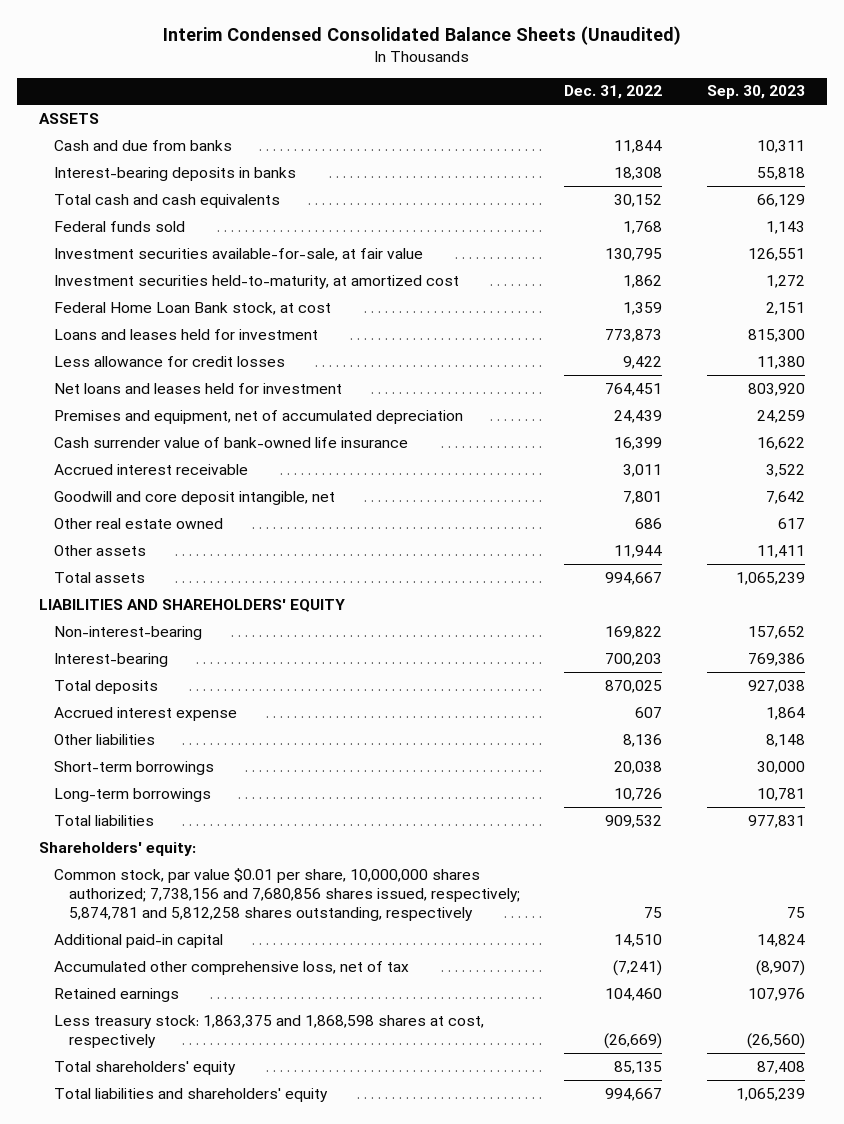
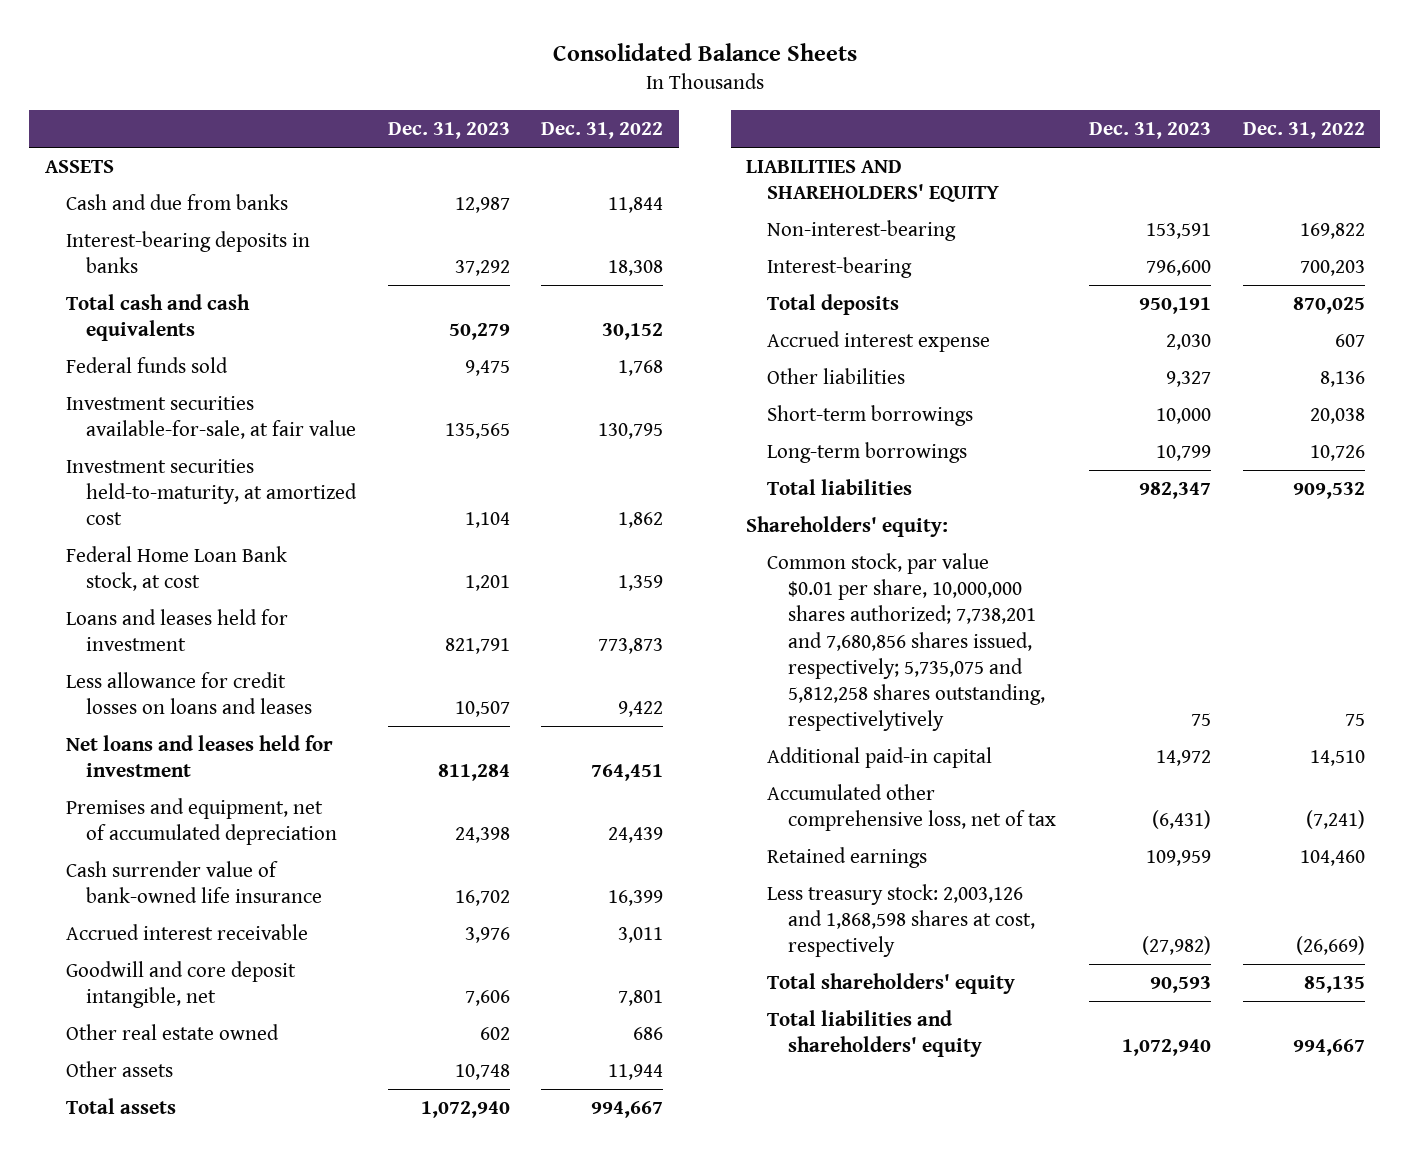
- Interim Condensed Consolidated Balance Sheets (Unaudited)
+ Consolidated Balance Sheets
- | Dec. 31, 2022 | Sep. 30, 2023
+ | Dec. 31, 2023 | Dec. 31, 2022
- Less allowance for credit losses | 9,422 | 11,380
+ Less allowance for credit losses on loans and leases | 10,507 | 9,422
- Common stock, par value $0.01 per share, 10,000,000 shares authorized; 7,738,156 and 7,680,856 shares issued, respectively; 5,874,781 and 5,812,258 shares outstanding, respectively | 75 | 75
+ Common stock, par value $0.01 per share, 10,000,000 shares authorized; 7,738,201 and 7,680,856 shares issued, respectively; 5,735,075 and 5,812,258 shares outstanding, respectivelytively | 75 | 75
- Less treasury stock: 1,863,375 and 1,868,598 shares at cost, respectively | (26,669) | (26,560)
+ Less treasury stock: 2,003,126 and 1,868,598 shares at cost, respectively | (27,982) | (26,669)

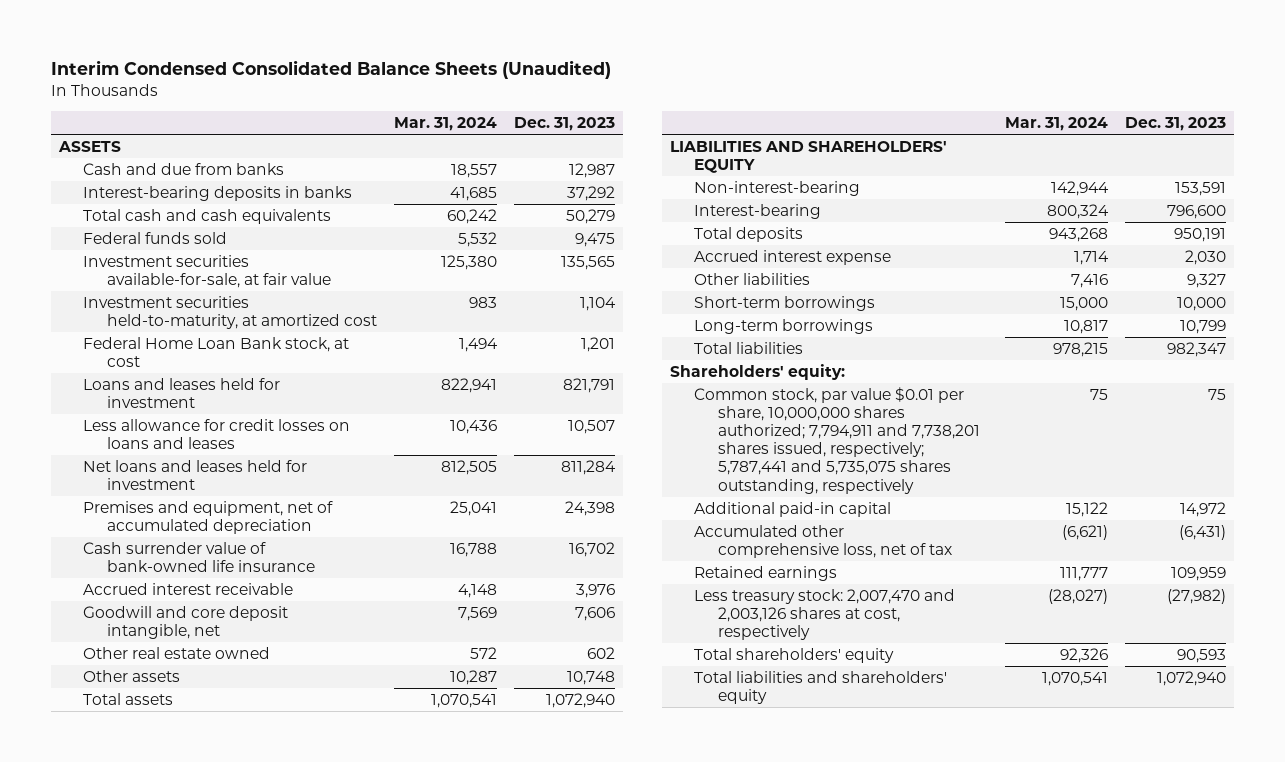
- Consolidated Balance Sheets
+ Interim Condensed Consolidated Balance Sheets (Unaudited)
- | Dec. 31, 2023 | Dec. 31, 2022
+ | Mar. 31, 2024 | Dec. 31, 2023
- Common stock, par value $0.01 per share, 10,000,000 shares authorized; 7,738,201 and 7,680,856 shares issued, respectively; 5,735,075 and 5,812,258 shares outstanding, respectivelytively | 75 | 75
+ Common stock, par value $0.01 per share, 10,000,000 shares authorized; 7,794,911 and 7,738,201 shares issued, respectively; 5,787,441 and 5,735,075 shares outstanding, respectively | 75 | 75
- Less treasury stock: 2,003,126 and 1,868,598 shares at cost, respectively | (27,982) | (26,669)
+ Less treasury stock: 2,007,470 and 2,003,126 shares at cost, respectively | (28,027) | (27,982)

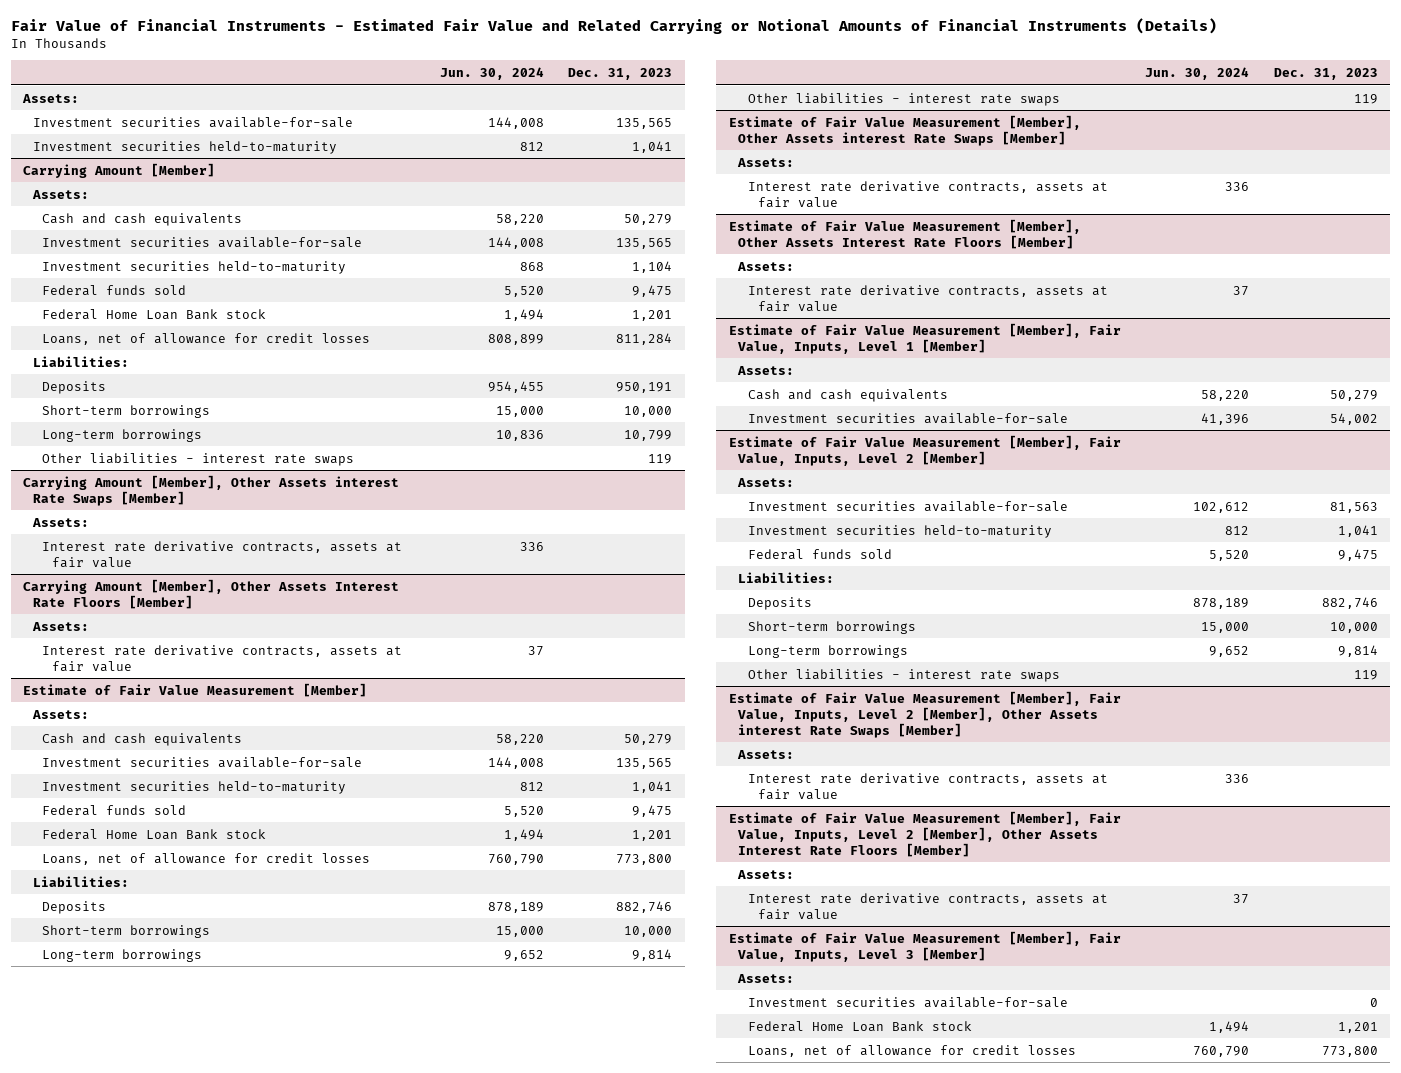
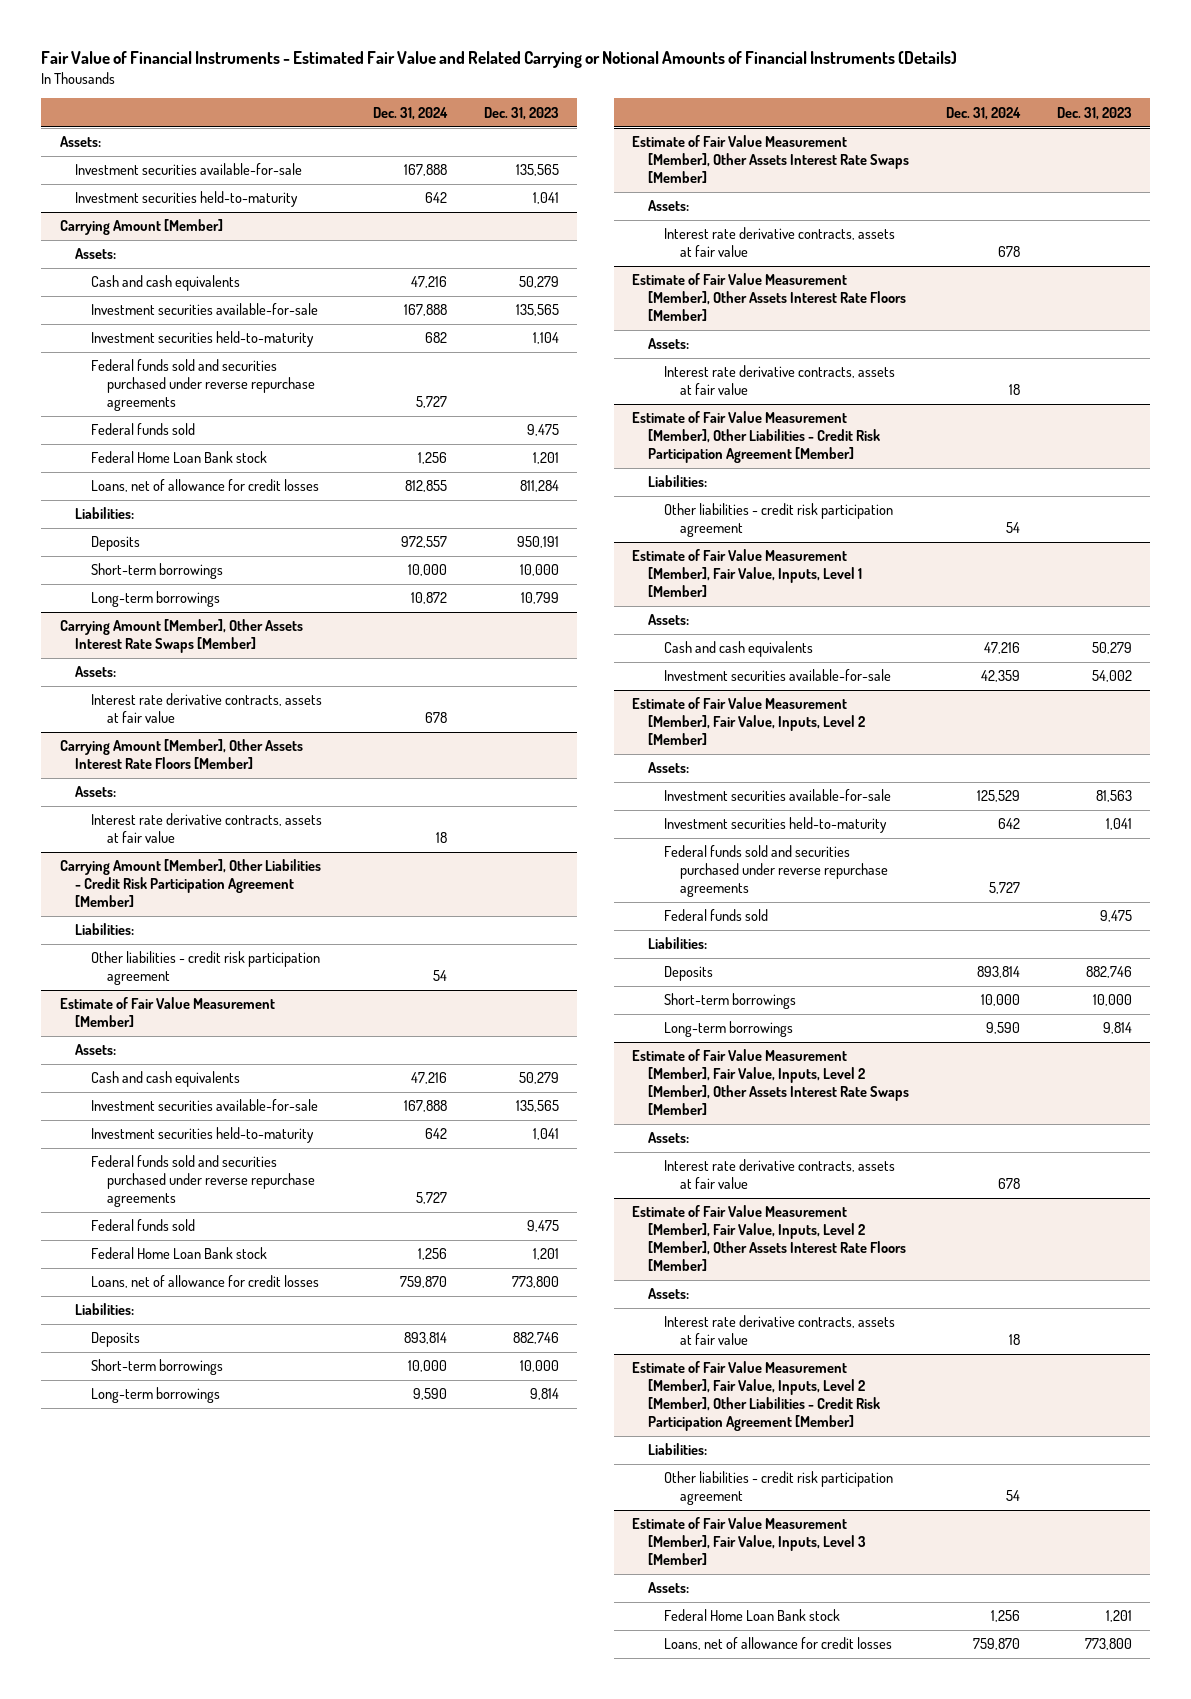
- | Jun. 30, 2024 | Dec. 31, 2023
+ | Dec. 31, 2024 | Dec. 31, 2023
@ Carrying Amount [Member]
+ Federal funds sold and securities purchased under reverse repurchase agreements | 5,727 |
- Other liabilities - interest rate swaps | | 119
- Carrying Amount [Member], Other Assets interest Rate Swaps [Member]
+ Carrying Amount [Member], Other Assets Interest Rate Swaps [Member]
+ Carrying Amount [Member], Other Liabilities - Credit Risk Participation Agreement [Member]
+ Liabilities:
+ Other liabilities - credit risk participation agreement | 54 |
@ Estimate of Fair Value Measurement [Member]
+ Federal funds sold and securities purchased under reverse repurchase agreements | 5,727 |
- Other liabilities - interest rate swaps | | 119
- Estimate of Fair Value Measurement [Member], Other Assets interest Rate Swaps [Member]
+ Estimate of Fair Value Measurement [Member], Other Assets Interest Rate Swaps [Member]
+ Estimate of Fair Value Measurement [Member], Other Liabilities - Credit Risk Participation Agreement [Member]
+ Liabilities:
+ Other liabilities - credit risk participation agreement | 54 |
@ Estimate of Fair Value Measurement [Member], Fair Value, Inputs, Level 2 [Member]
+ Federal funds sold and securities purchased under reverse repurchase agreements | 5,727 |
- Other liabilities - interest rate swaps | | 119
- Estimate of Fair Value Measurement [Member], Fair Value, Inputs, Level 2 [Member], Other Assets interest Rate Swaps [Member]
+ Estimate of Fair Value Measurement [Member], Fair Value, Inputs, Level 2 [Member], Other Assets Interest Rate Swaps [Member]
+ Estimate of Fair Value Measurement [Member], Fair Value, Inputs, Level 2 [Member], Other Liabilities - Credit Risk Participation Agreement [Member]
+ Liabilities:
+ Other liabilities - credit risk participation agreement | 54 |
@ Estimate of Fair Value Measurement [Member], Fair Value, Inputs, Level 3 [Member]
- Investment securities available-for-sale | | 0

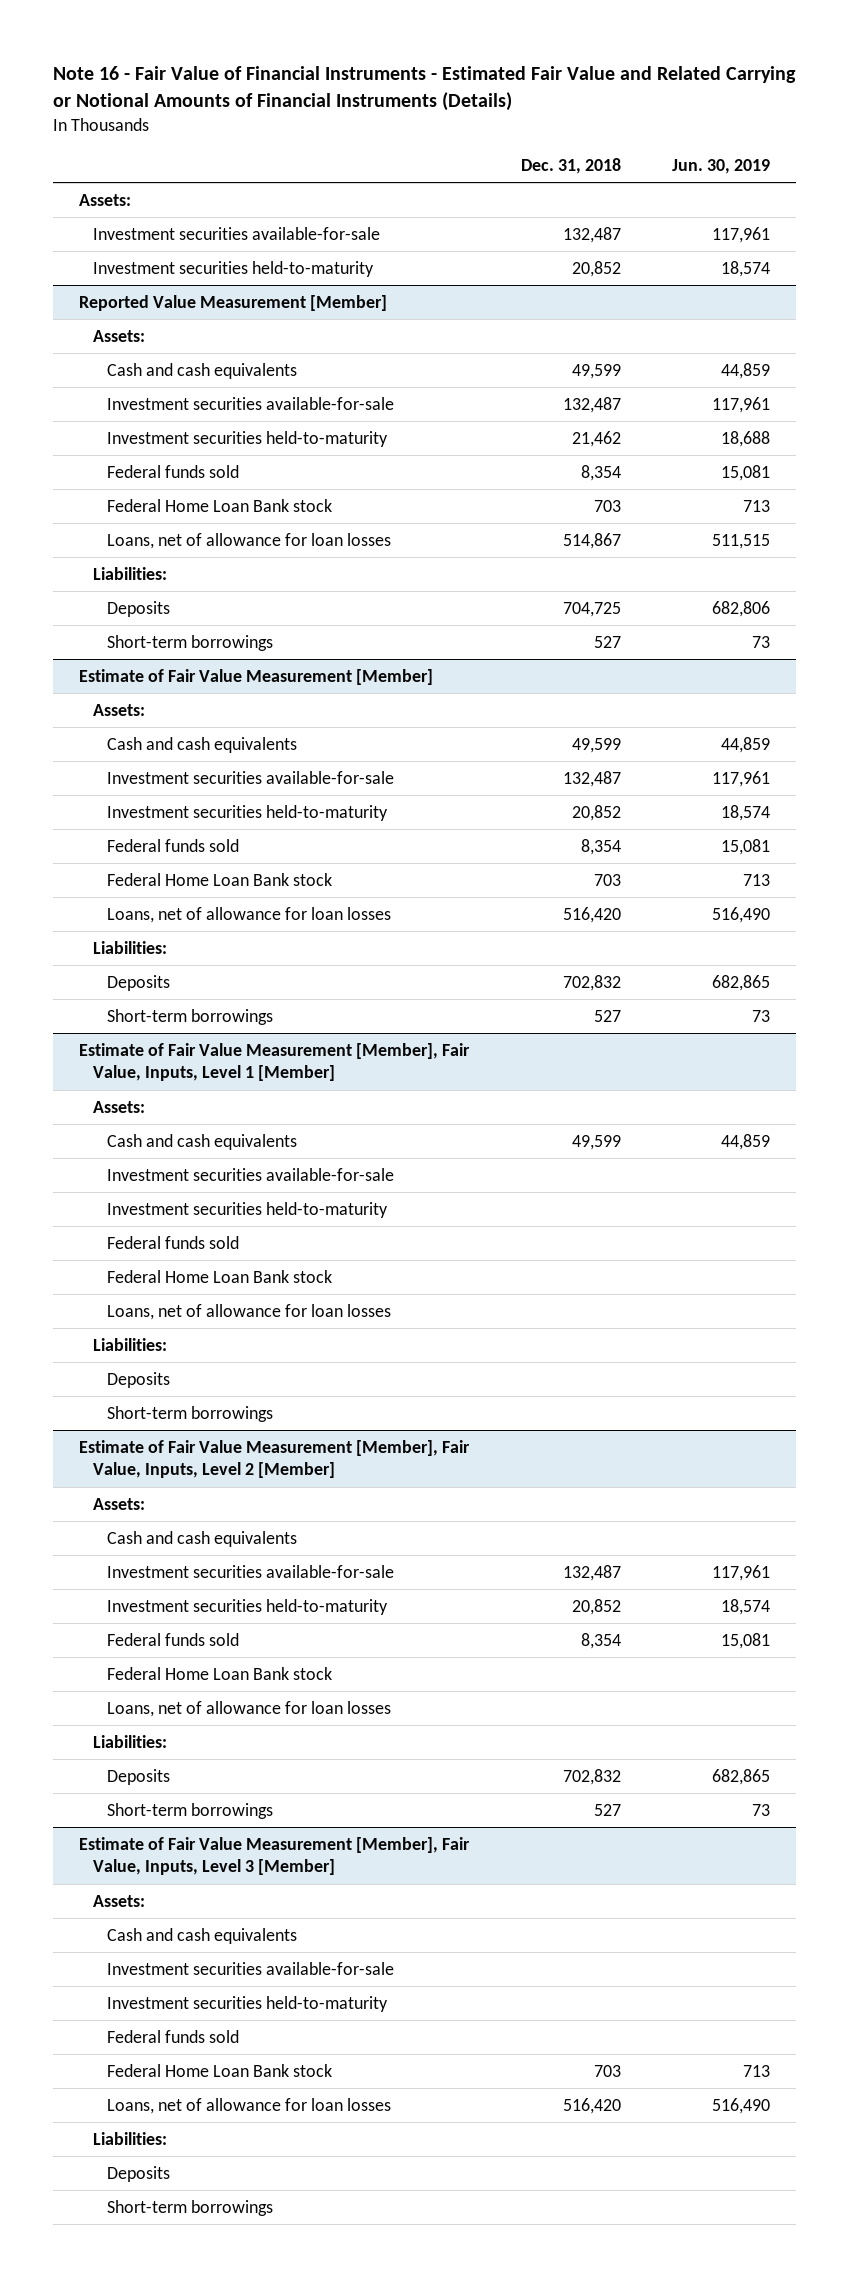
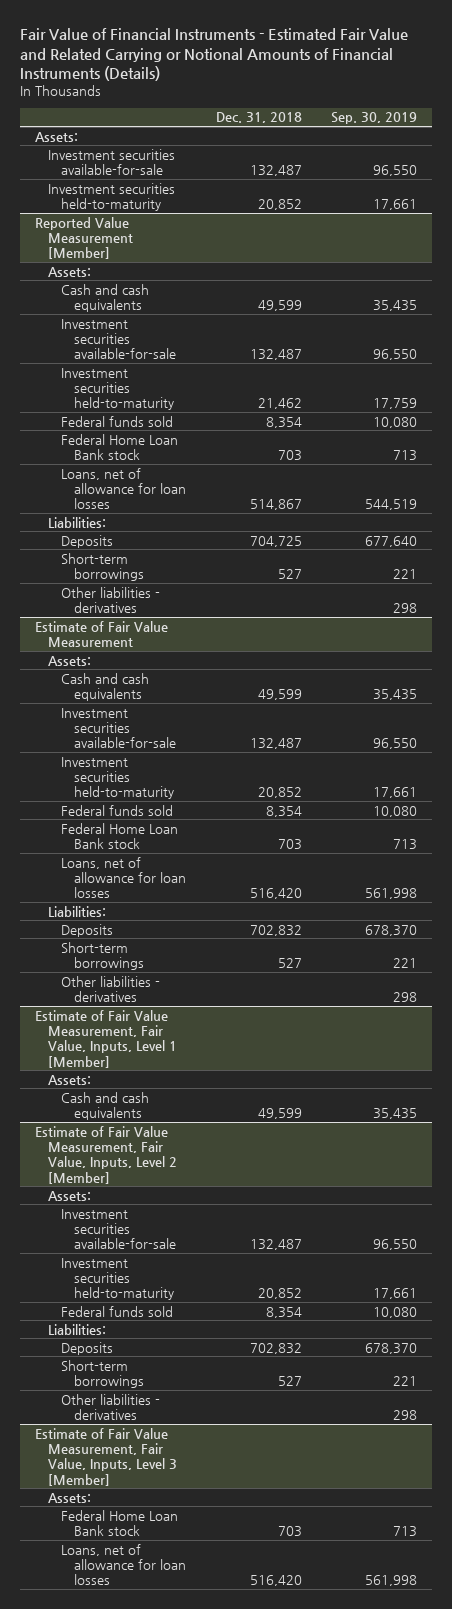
- Note 16 - Fair Value of Financial Instruments - Estimated Fair Value and Related Carrying or Notional Amounts of Financial Instruments (Details)
+ Fair Value of Financial Instruments - Estimated Fair Value and Related Carrying or Notional Amounts of Financial Instruments (Details)
- | Dec. 31, 2018 | Jun. 30, 2019
+ | Dec. 31, 2018 | Sep. 30, 2019
- Estimate of Fair Value Measurement [Member]
@ Reported Value Measurement [Member]
+ Other liabilities - derivatives | | 298
+ Estimate of Fair Value Measurement
- Estimate of Fair Value Measurement [Member], Fair Value, Inputs, Level 1 [Member]
+ Other liabilities - derivatives | | 298
+ Estimate of Fair Value Measurement, Fair Value, Inputs, Level 1 [Member]
- Investment securities available-for-sale
- Investment securities held-to-maturity
- Federal funds sold
- Federal Home Loan Bank stock
- Loans, net of allowance for loan losses
- Liabilities:
- Deposits
- Short-term borrowings
- Estimate of Fair Value Measurement [Member], Fair Value, Inputs, Level 2 [Member]
+ Estimate of Fair Value Measurement, Fair Value, Inputs, Level 2 [Member]
- Cash and cash equivalents
- Federal Home Loan Bank stock
- Loans, net of allowance for loan losses
- Estimate of Fair Value Measurement [Member], Fair Value, Inputs, Level 3 [Member]
+ Other liabilities - derivatives | | 298
+ Estimate of Fair Value Measurement, Fair Value, Inputs, Level 3 [Member]
- Cash and cash equivalents
- Investment securities available-for-sale
- Investment securities held-to-maturity
- Federal funds sold
- Liabilities:
- Deposits
- Short-term borrowings

